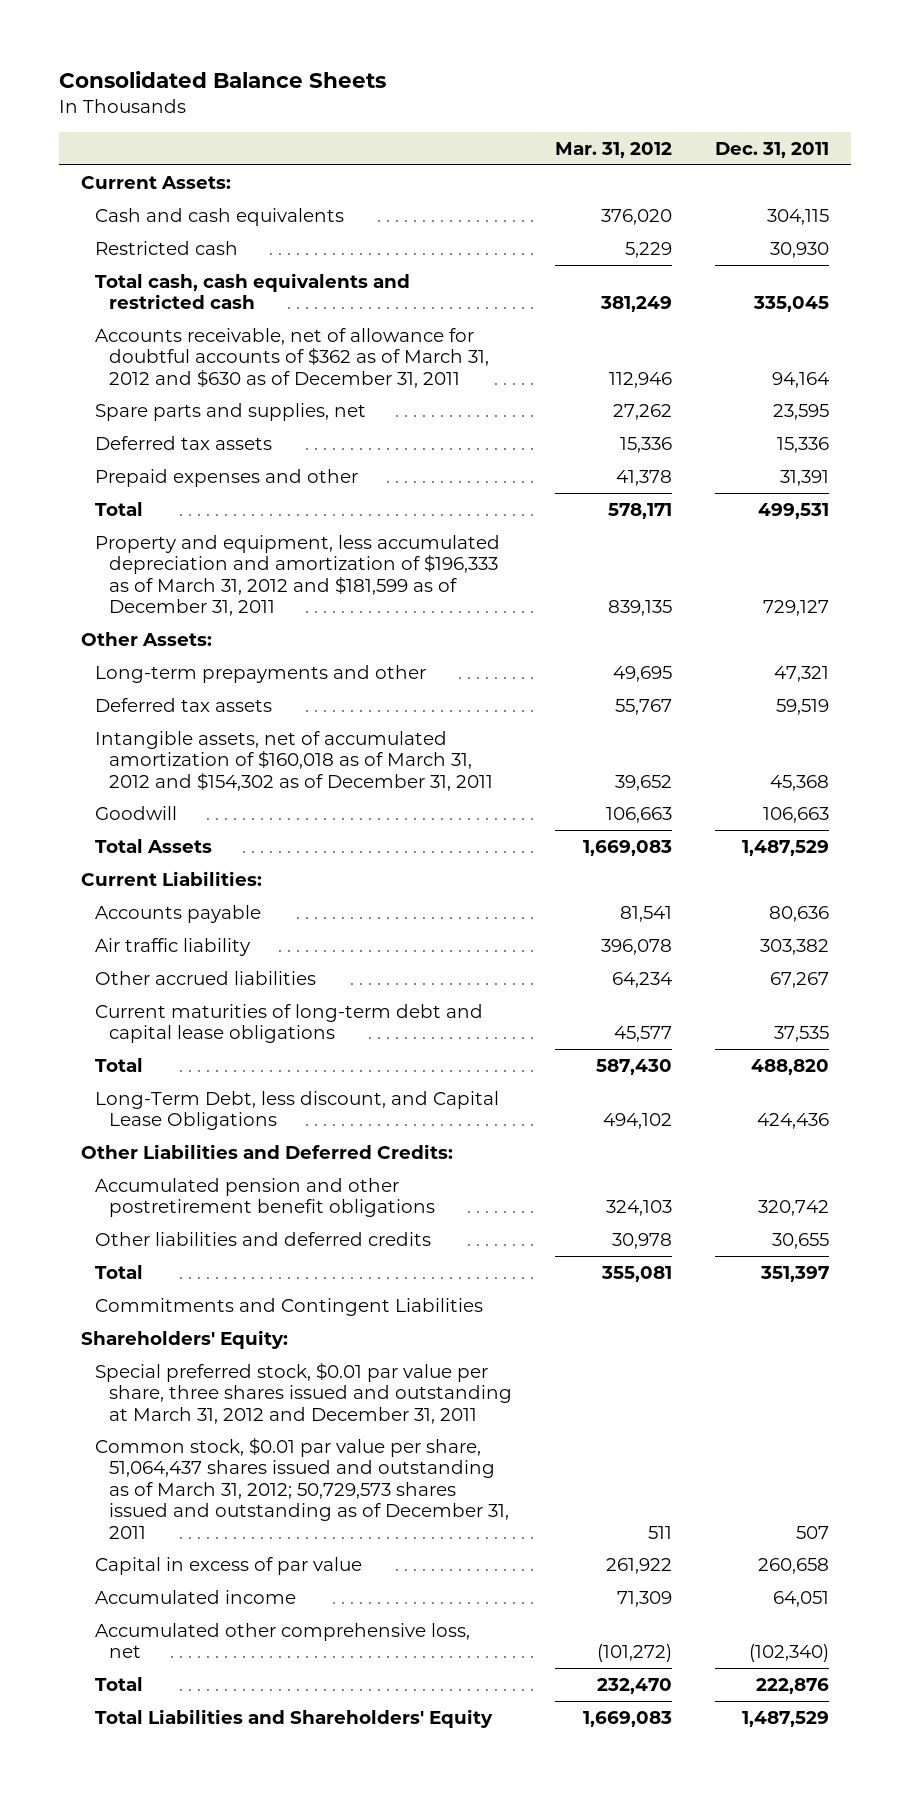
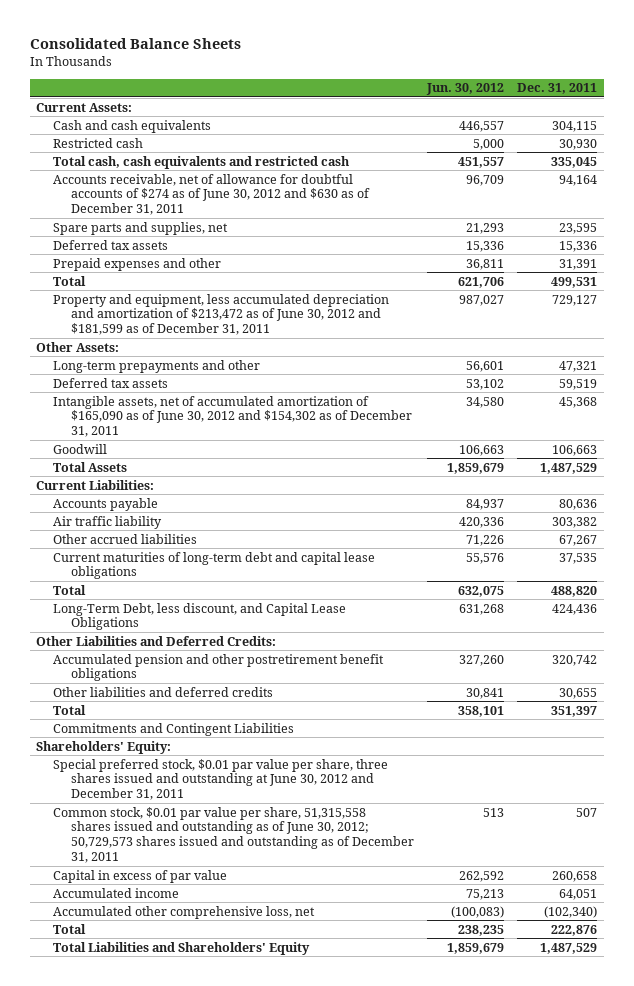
- | Mar. 31, 2012 | Dec. 31, 2011
+ | Jun. 30, 2012 | Dec. 31, 2011
- Accounts receivable, net of allowance for doubtful accounts of $362 as of March 31, 2012 and $630 as of December 31, 2011 | 112,946 | 94,164
+ Accounts receivable, net of allowance for doubtful accounts of $274 as of June 30, 2012 and $630 as of December 31, 2011 | 96,709 | 94,164
- Property and equipment, less accumulated depreciation and amortization of $196,333 as of March 31, 2012 and $181,599 as of December 31, 2011 | 839,135 | 729,127
+ Property and equipment, less accumulated depreciation and amortization of $213,472 as of June 30, 2012 and $181,599 as of December 31, 2011 | 987,027 | 729,127
- Intangible assets, net of accumulated amortization of $160,018 as of March 31, 2012 and $154,302 as of December 31, 2011 | 39,652 | 45,368
+ Intangible assets, net of accumulated amortization of $165,090 as of June 30, 2012 and $154,302 as of December 31, 2011 | 34,580 | 45,368
- Special preferred stock, $0.01 par value per share, three shares issued and outstanding at March 31, 2012 and December 31, 2011
- Common stock, $0.01 par value per share, 51,064,437 shares issued and outstanding as of March 31, 2012; 50,729,573 shares issued and outstanding as of December 31, 2011 | 511 | 507
+ Special preferred stock, $0.01 par value per share, three shares issued and outstanding at June 30, 2012 and December 31, 2011
+ Common stock, $0.01 par value per share, 51,315,558 shares issued and outstanding as of June 30, 2012; 50,729,573 shares issued and outstanding as of December 31, 2011 | 513 | 507

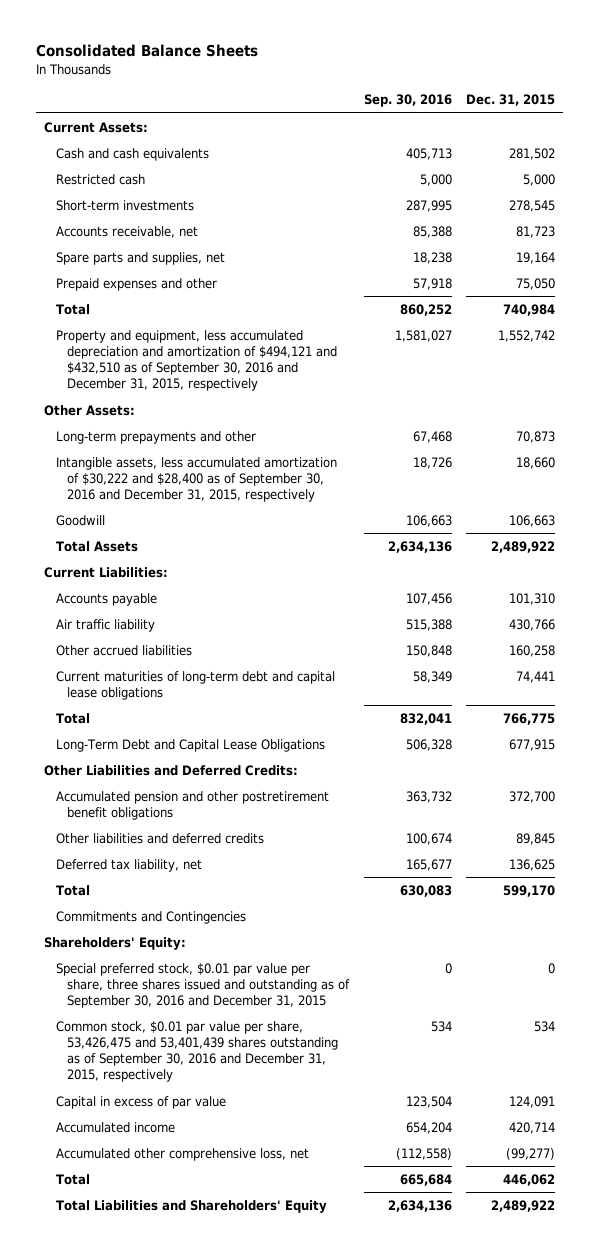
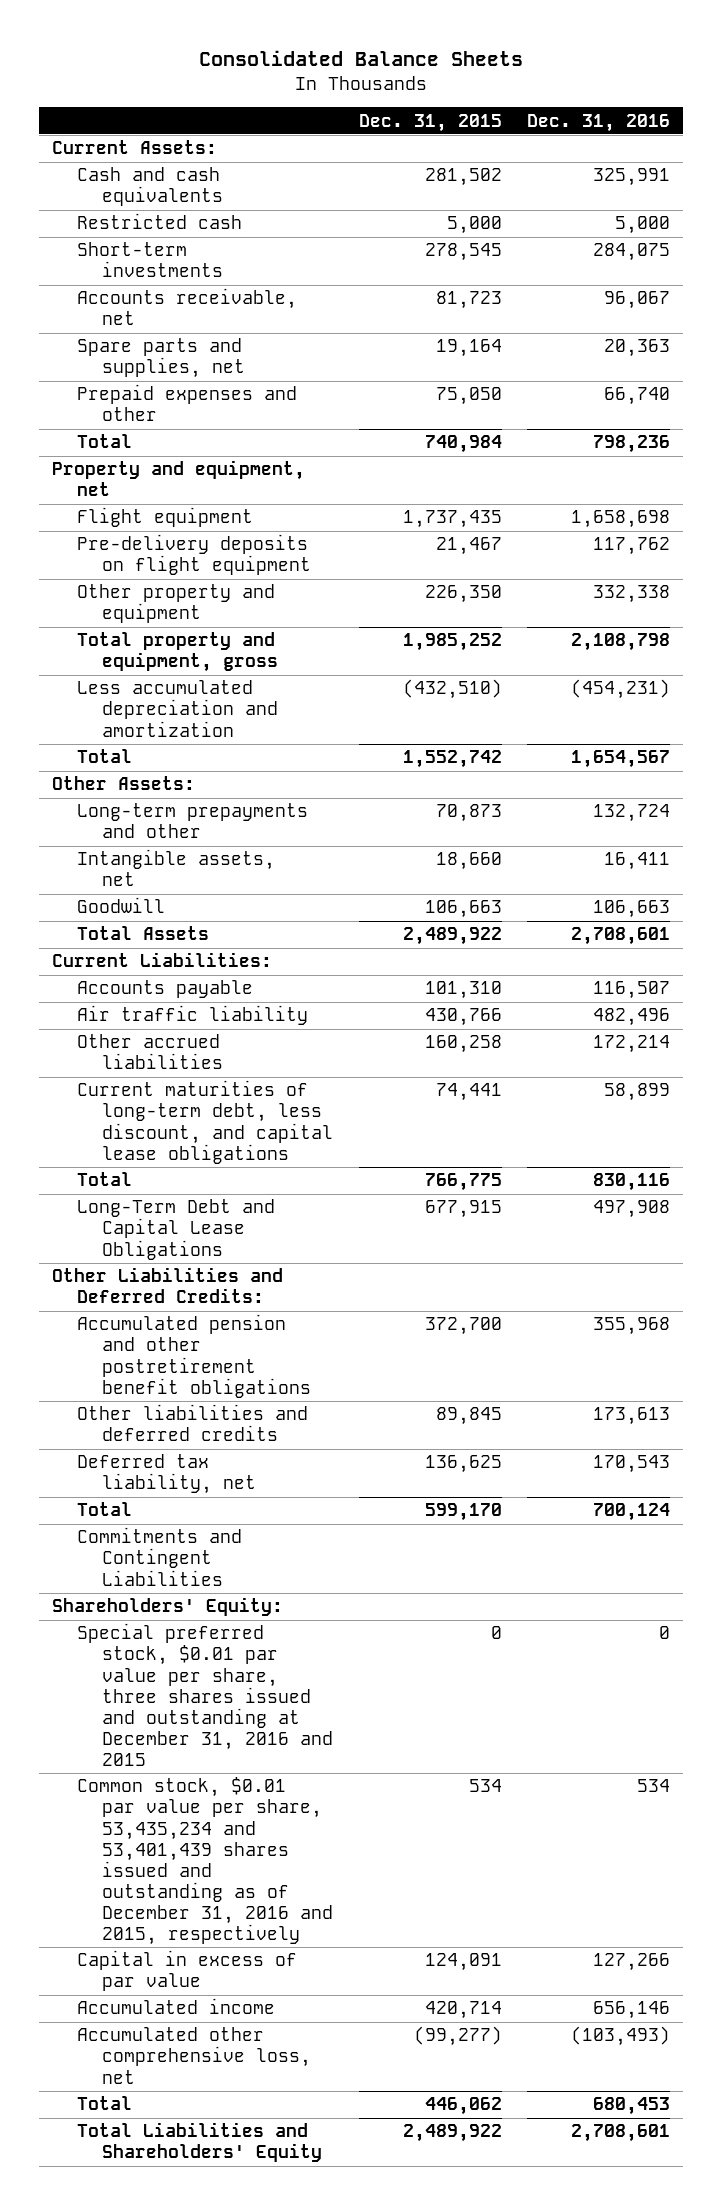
- | Sep. 30, 2016 | Dec. 31, 2015
+ | Dec. 31, 2015 | Dec. 31, 2016
- Property and equipment, less accumulated depreciation and amortization of $494,121 and $432,510 as of September 30, 2016 and December 31, 2015, respectively | 1,581,027 | 1,552,742
+ Property and equipment, net
+ Flight equipment | 1,737,435 | 1,658,698
+ Pre-delivery deposits on flight equipment | 21,467 | 117,762
+ Other property and equipment | 226,350 | 332,338
+ Total property and equipment, gross | 1,985,252 | 2,108,798
+ Less accumulated depreciation and amortization | (432,510) | (454,231)
+ Total | 1,552,742 | 1,654,567
- Intangible assets, less accumulated amortization of $30,222 and $28,400 as of September 30, 2016 and December 31, 2015, respectively | 18,726 | 18,660
+ Intangible assets, net | 18,660 | 16,411
- Current maturities of long-term debt and capital lease obligations | 58,349 | 74,441
+ Current maturities of long-term debt, less discount, and capital lease obligations | 74,441 | 58,899
- Commitments and Contingencies
+ Commitments and Contingent Liabilities
- Special preferred stock, $0.01 par value per share, three shares issued and outstanding as of September 30, 2016 and December 31, 2015 | 0 | 0
- Common stock, $0.01 par value per share, 53,426,475 and 53,401,439 shares outstanding as of September 30, 2016 and December 31, 2015, respectively | 534 | 534
+ Special preferred stock, $0.01 par value per share, three shares issued and outstanding at December 31, 2016 and 2015 | 0 | 0
+ Common stock, $0.01 par value per share, 53,435,234 and 53,401,439 shares issued and outstanding as of December 31, 2016 and 2015, respectively | 534 | 534

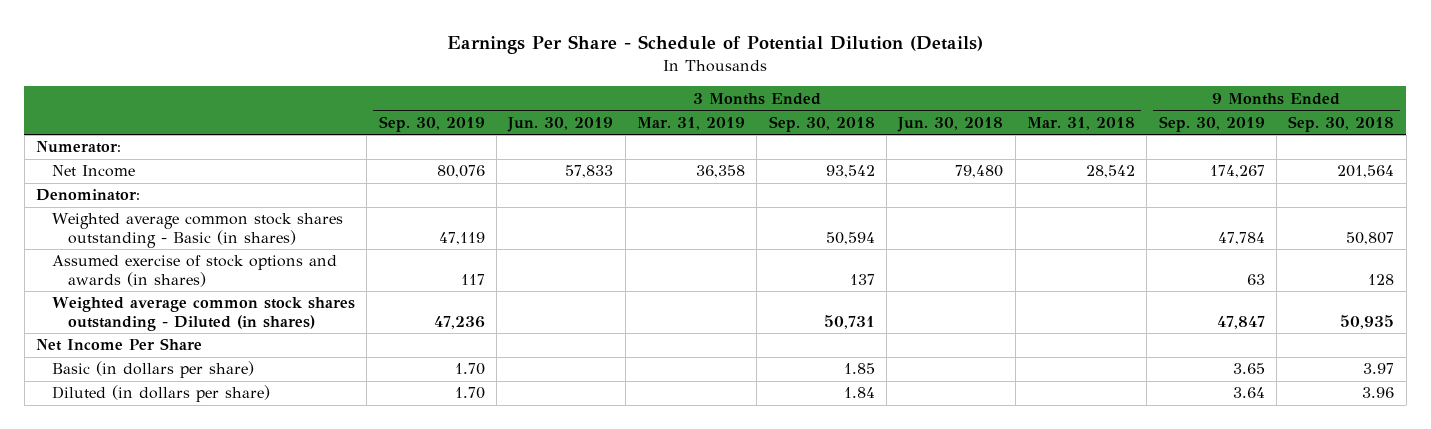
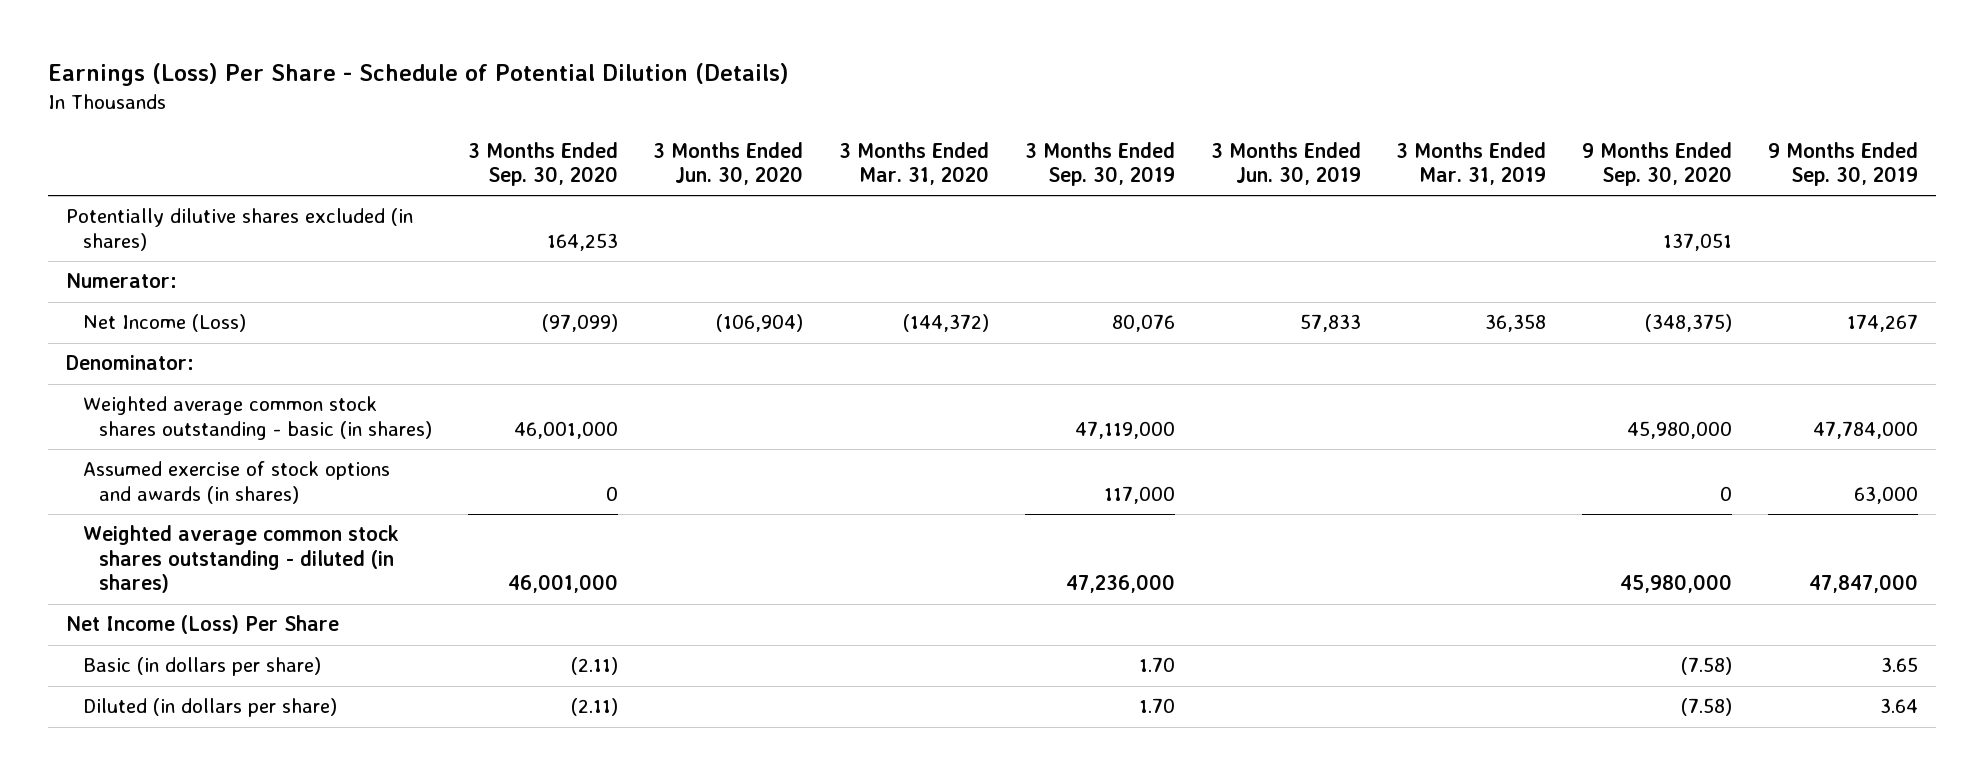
- Earnings Per Share - Schedule of Potential Dilution (Details)
+ Earnings (Loss) Per Share - Schedule of Potential Dilution (Details)
- | 3 Months Ended Sep. 30, 2019 | 3 Months Ended Jun. 30, 2019 | 3 Months Ended Mar. 31, 2019 | 3 Months Ended Sep. 30, 2018 | 3 Months Ended Jun. 30, 2018 | 3 Months Ended Mar. 31, 2018 | 9 Months Ended Sep. 30, 2019 | 9 Months Ended Sep. 30, 2018
+ | 3 Months Ended Sep. 30, 2020 | 3 Months Ended Jun. 30, 2020 | 3 Months Ended Mar. 31, 2020 | 3 Months Ended Sep. 30, 2019 | 3 Months Ended Jun. 30, 2019 | 3 Months Ended Mar. 31, 2019 | 9 Months Ended Sep. 30, 2020 | 9 Months Ended Sep. 30, 2019
+ Potentially dilutive shares excluded (in shares) | 164,253 | | | | | | 137,051 |
- Net Income | 80,076 | 57,833 | 36,358 | 93,542 | 79,480 | 28,542 | 174,267 | 201,564
+ Net Income (Loss) | (97,099) | (106,904) | (144,372) | 80,076 | 57,833 | 36,358 | (348,375) | 174,267
- Weighted average common stock shares outstanding - Basic (in shares) | 47,119 | | | 50,594 | | | 47,784 | 50,807
- Assumed exercise of stock options and awards (in shares) | 117 | | | 137 | | | 63 | 128
- Weighted average common stock shares outstanding - Diluted (in shares) | 47,236 | | | 50,731 | | | 47,847 | 50,935
- Net Income Per Share
+ Weighted average common stock shares outstanding - basic (in shares) | 46,001,000 | | | 47,119,000 | | | 45,980,000 | 47,784,000
+ Assumed exercise of stock options and awards (in shares) | 0 | | | 117,000 | | | 0 | 63,000
+ Weighted average common stock shares outstanding - diluted (in shares) | 46,001,000 | | | 47,236,000 | | | 45,980,000 | 47,847,000
+ Net Income (Loss) Per Share

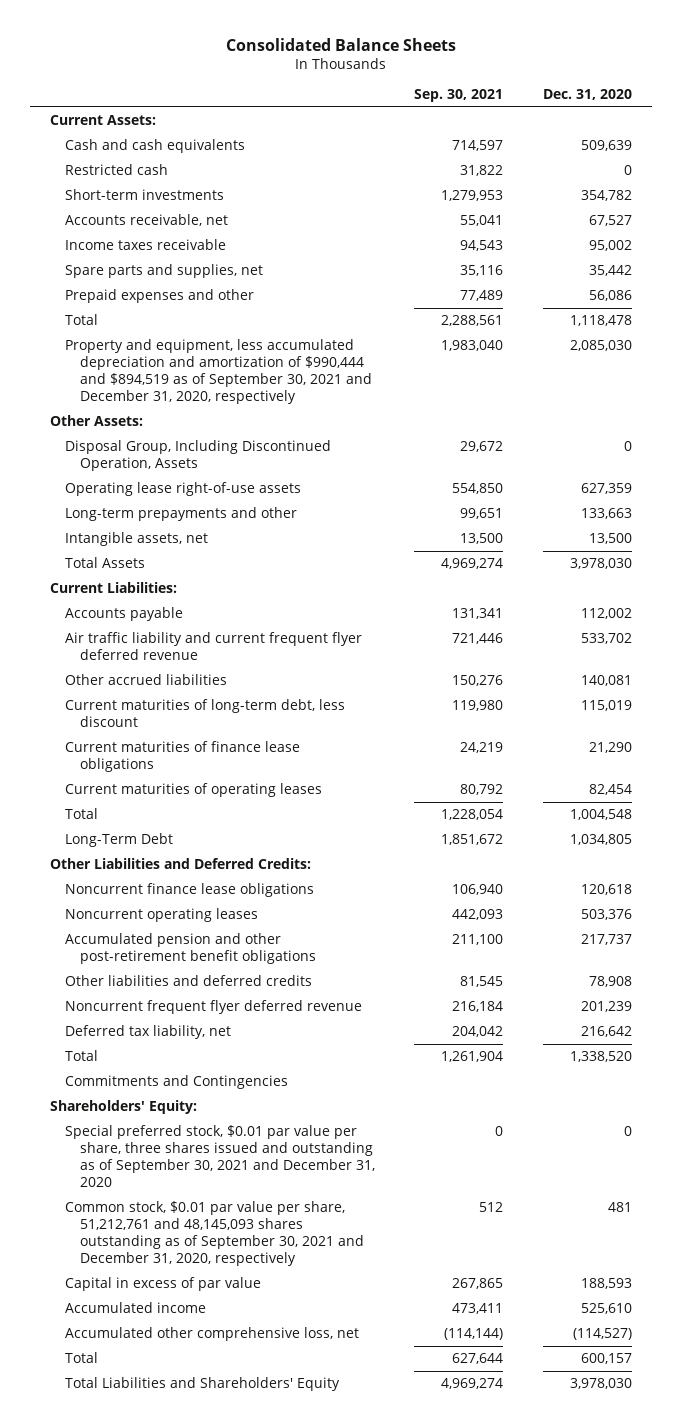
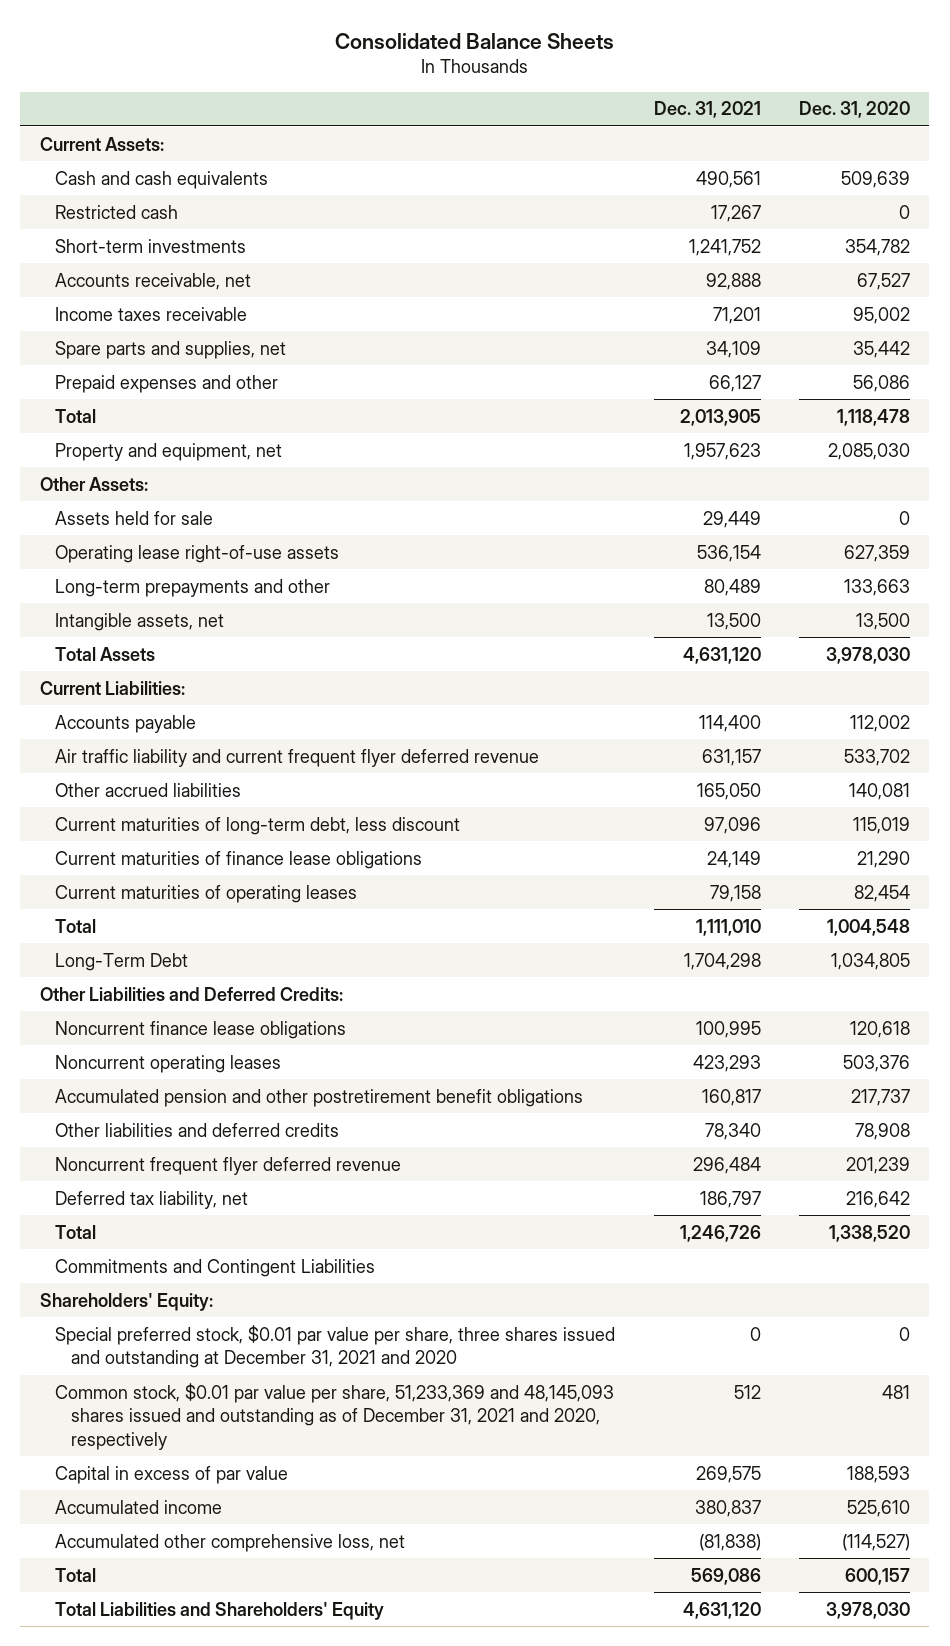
- | Sep. 30, 2021 | Dec. 31, 2020
+ | Dec. 31, 2021 | Dec. 31, 2020
- Property and equipment, less accumulated depreciation and amortization of $990,444 and $894,519 as of September 30, 2021 and December 31, 2020, respectively | 1,983,040 | 2,085,030
+ Property and equipment, net | 1,957,623 | 2,085,030
- Disposal Group, Including Discontinued Operation, Assets | 29,672 | 0
+ Assets held for sale | 29,449 | 0
- Accumulated pension and other post-retirement benefit obligations | 211,100 | 217,737
+ Accumulated pension and other postretirement benefit obligations | 160,817 | 217,737
- Commitments and Contingencies
+ Commitments and Contingent Liabilities
- Special preferred stock, $0.01 par value per share, three shares issued and outstanding as of September 30, 2021 and December 31, 2020 | 0 | 0
- Common stock, $0.01 par value per share, 51,212,761 and 48,145,093 shares outstanding as of September 30, 2021 and December 31, 2020, respectively | 512 | 481
+ Special preferred stock, $0.01 par value per share, three shares issued and outstanding at December 31, 2021 and 2020 | 0 | 0
+ Common stock, $0.01 par value per share, 51,233,369 and 48,145,093 shares issued and outstanding as of December 31, 2021 and 2020, respectively | 512 | 481

